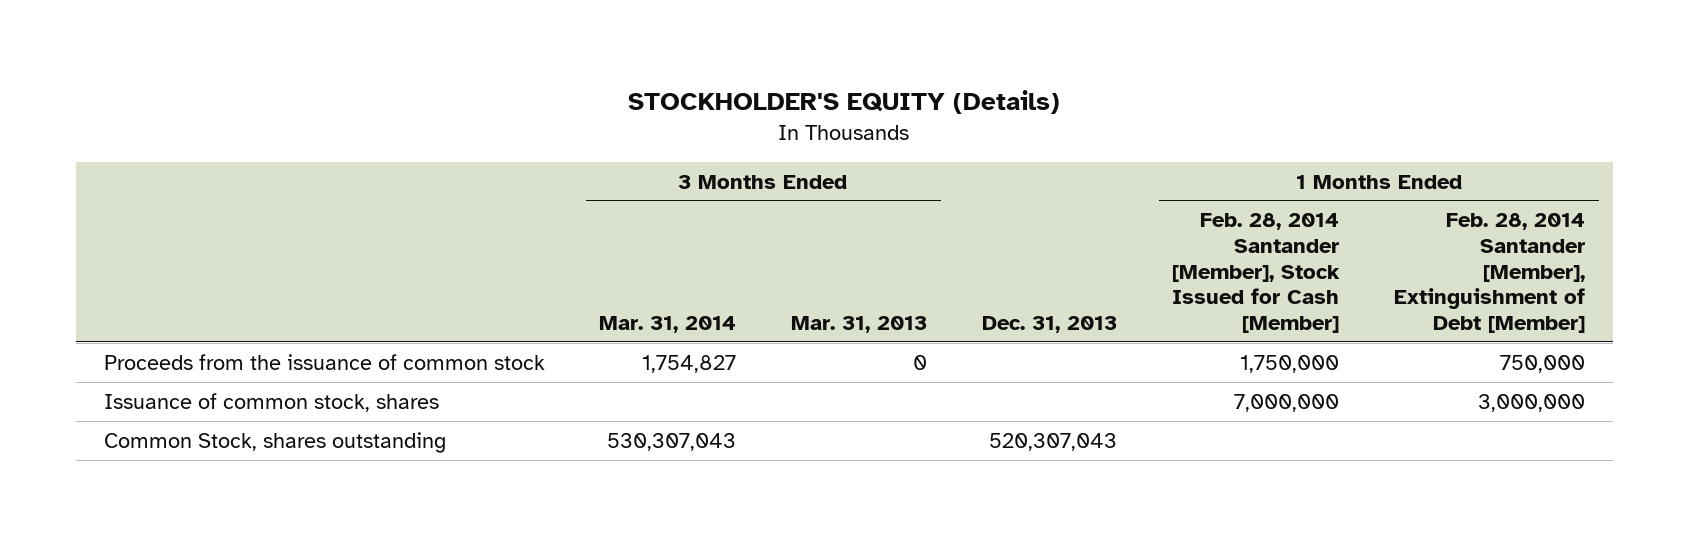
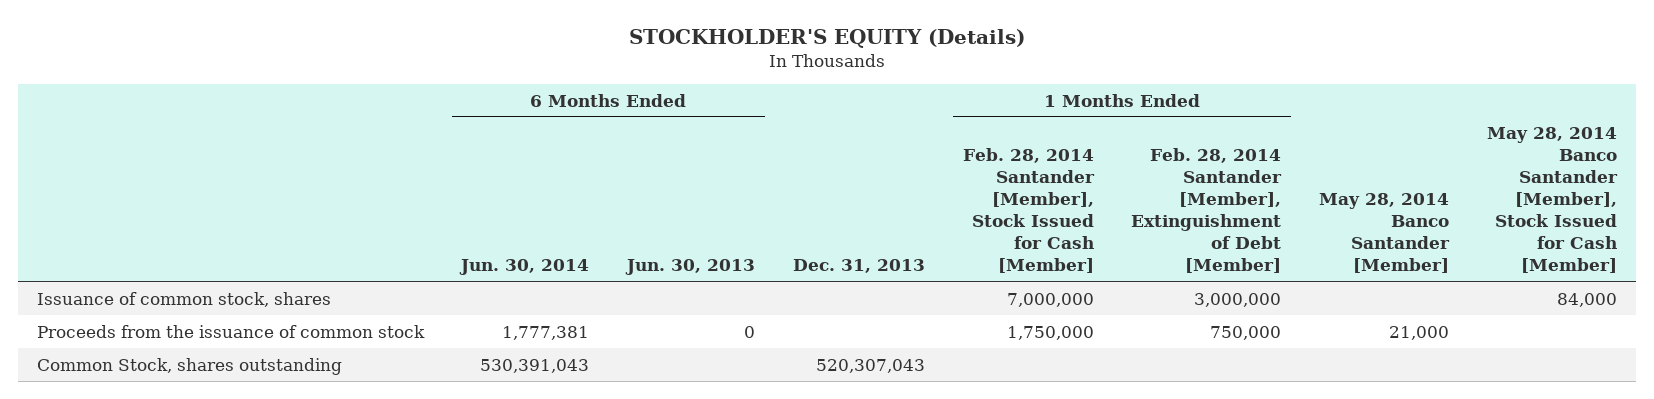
- | 3 Months Ended Mar. 31, 2014 | 3 Months Ended Mar. 31, 2013 | Dec. 31, 2013 | 1 Months Ended Feb. 28, 2014 Santander [Member], Stock Issued for Cash [Member] | 1 Months Ended Feb. 28, 2014 Santander [Member], Extinguishment of Debt [Member]
+ | 6 Months Ended Jun. 30, 2014 | 6 Months Ended Jun. 30, 2013 | Dec. 31, 2013 | 1 Months Ended Feb. 28, 2014 Santander [Member], Stock Issued for Cash [Member] | 1 Months Ended Feb. 28, 2014 Santander [Member], Extinguishment of Debt [Member] | May 28, 2014 Banco Santander [Member] | May 28, 2014 Banco Santander [Member], Stock Issued for Cash [Member]
moved down: Proceeds from the issuance of common stock | 1,777,381 | 0 | | 1,750,000 | 750,000 | 21,000 |

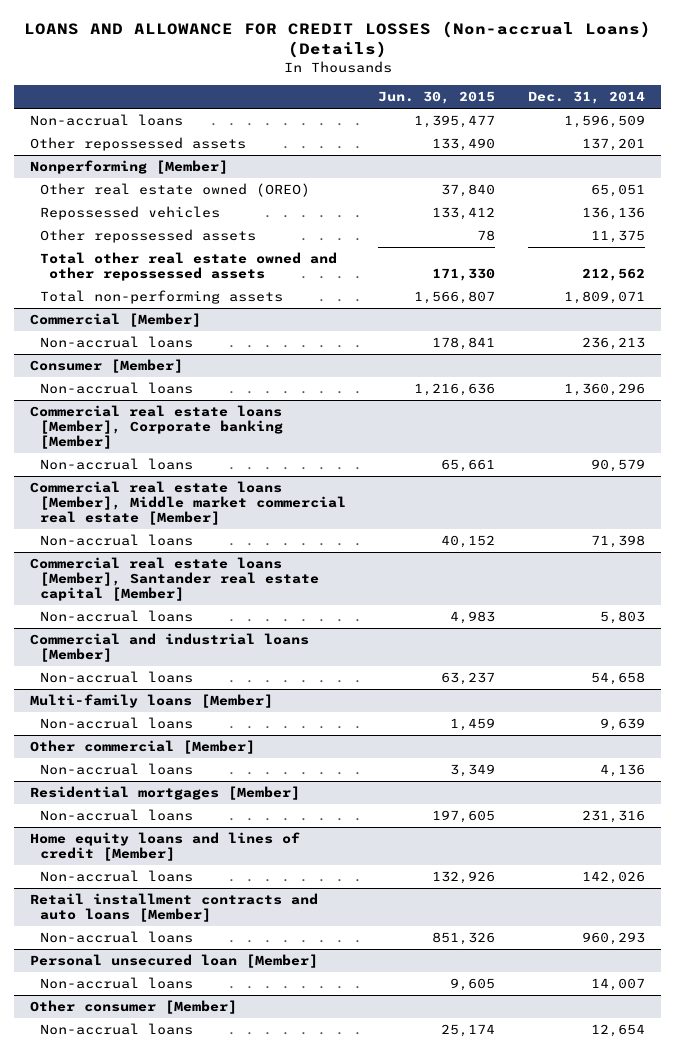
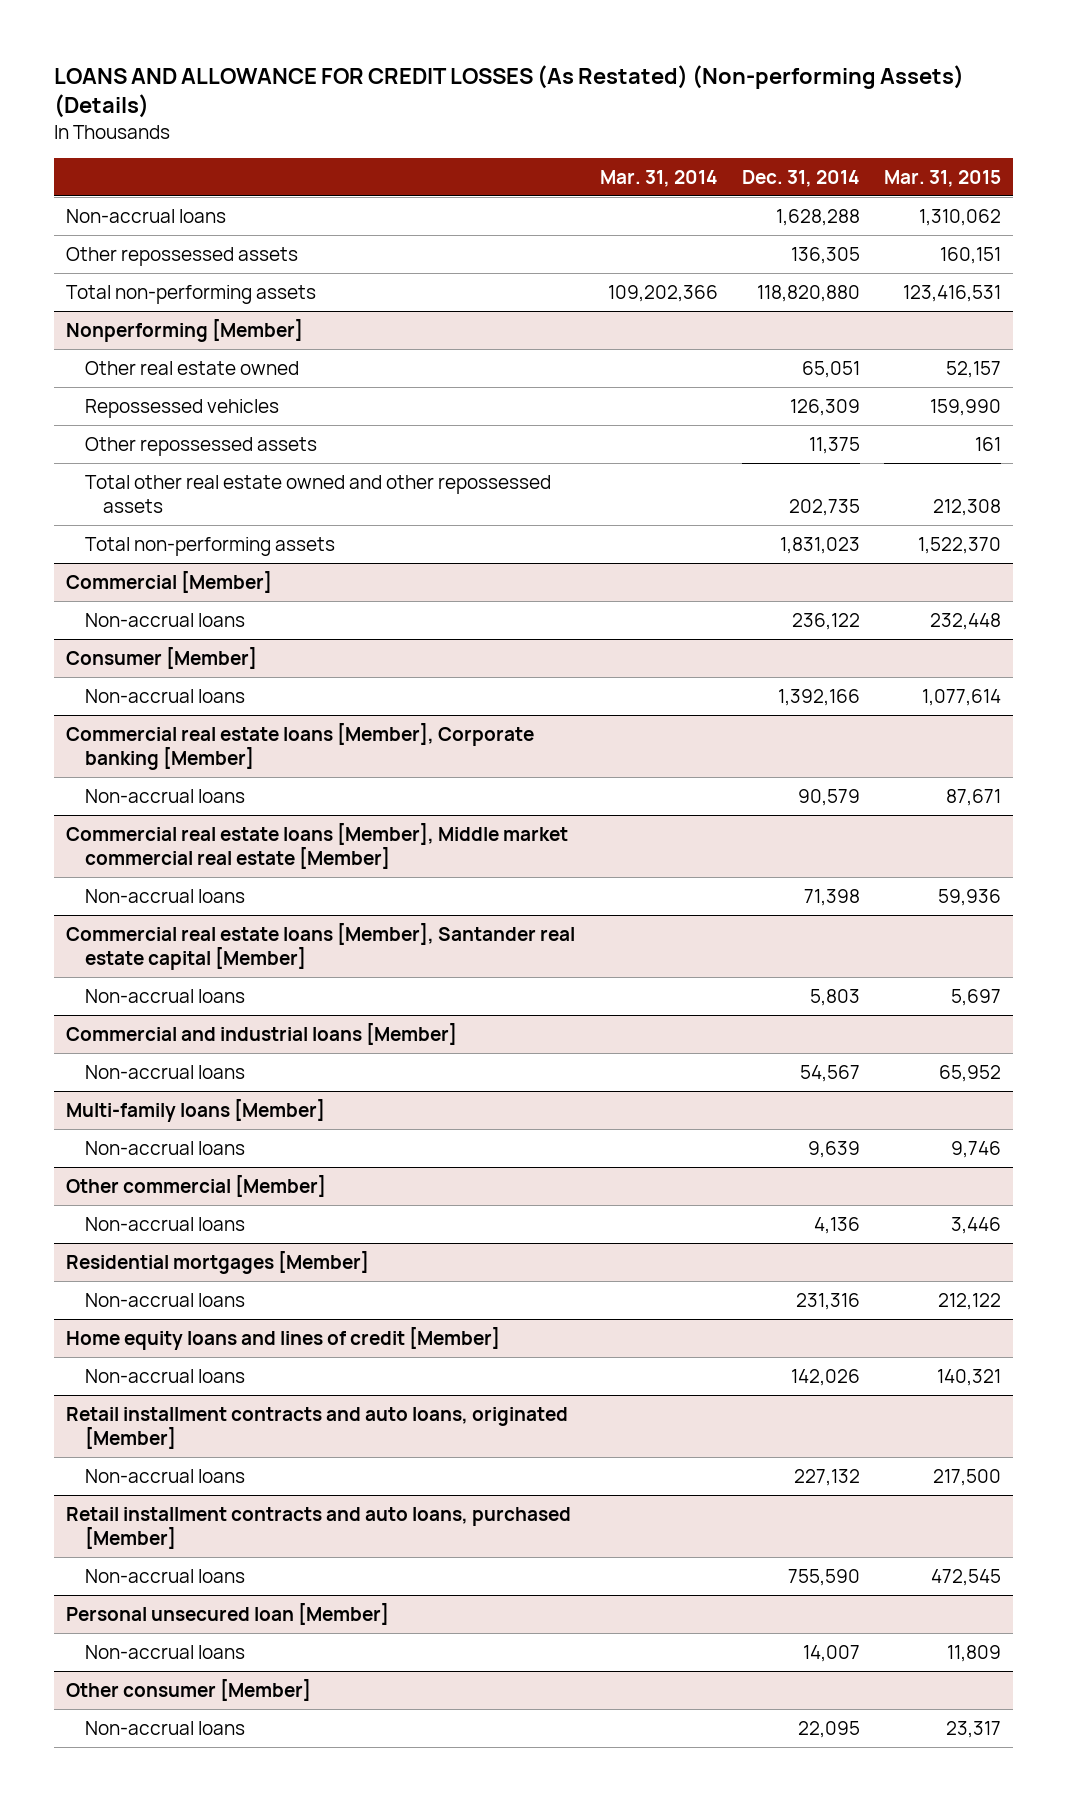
- LOANS AND ALLOWANCE FOR CREDIT LOSSES (Non-accrual Loans) (Details)
+ LOANS AND ALLOWANCE FOR CREDIT LOSSES (As Restated) (Non-performing Assets) (Details)
- | Jun. 30, 2015 | Dec. 31, 2014
+ | Mar. 31, 2014 | Dec. 31, 2014 | Mar. 31, 2015
- Non-accrual loans | 1,395,477 | 1,596,509
- Other repossessed assets | 133,490 | 137,201
+ Non-accrual loans | | 1,628,288 | 1,310,062
+ Other repossessed assets | | 136,305 | 160,151
+ Total non-performing assets | 109,202,366 | 118,820,880 | 123,416,531
@ Nonperforming [Member]
- Other real estate owned (OREO) | 37,840 | 65,051
- Repossessed vehicles | 133,412 | 136,136
+ Other real estate owned | | 65,051 | 52,157
+ Repossessed vehicles | | 126,309 | 159,990
- Total other real estate owned and other repossessed assets | 171,330 | 212,562
- Total non-performing assets | 1,566,807 | 1,809,071
+ Total other real estate owned and other repossessed assets | | 202,735 | 212,308
+ Total non-performing assets | | 1,831,023 | 1,522,370
@ Commercial [Member]
- Non-accrual loans | 178,841 | 236,213
+ Non-accrual loans | | 236,122 | 232,448
@ Consumer [Member]
- Non-accrual loans | 1,216,636 | 1,360,296
+ Non-accrual loans | | 1,392,166 | 1,077,614
@ Commercial and industrial loans [Member]
- Non-accrual loans | 63,237 | 54,658
+ Non-accrual loans | | 54,567 | 65,952
- Retail installment contracts and auto loans [Member]
- Non-accrual loans | 851,326 | 960,293
+ Retail installment contracts and auto loans, originated [Member]
+ Non-accrual loans | | 227,132 | 217,500
+ Retail installment contracts and auto loans, purchased [Member]
+ Non-accrual loans | | 755,590 | 472,545
@ Other consumer [Member]
- Non-accrual loans | 25,174 | 12,654
+ Non-accrual loans | | 22,095 | 23,317

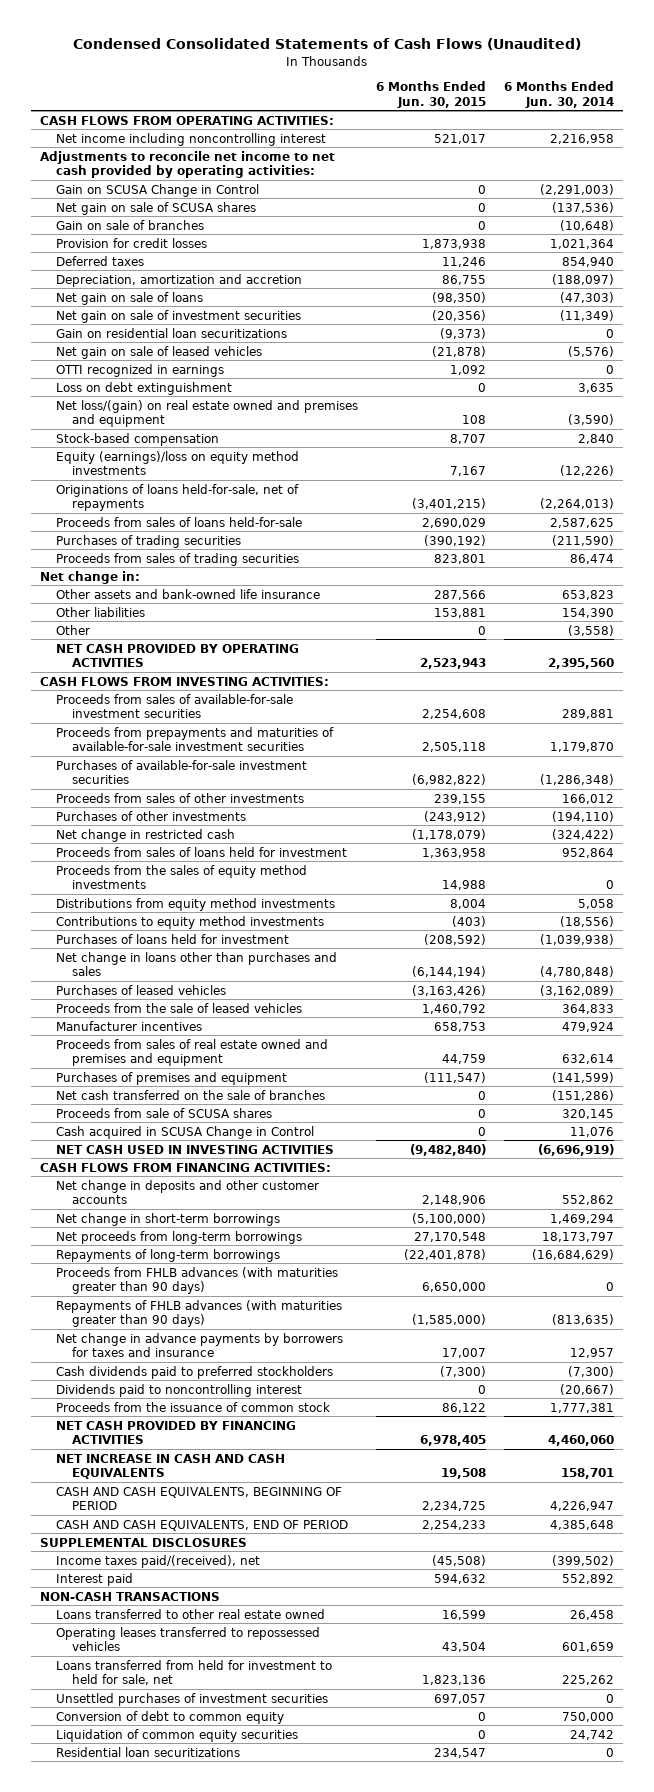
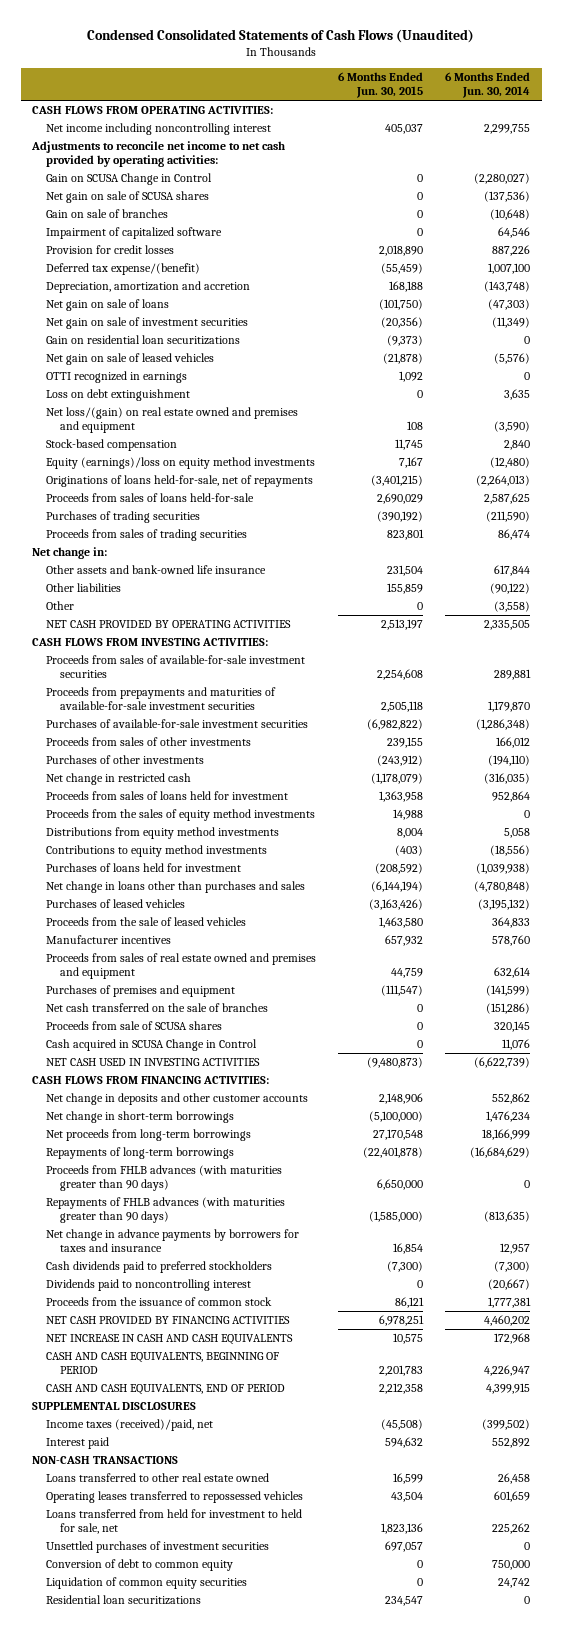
- Net income including noncontrolling interest | 521,017 | 2,216,958
+ Net income including noncontrolling interest | 405,037 | 2,299,755
- Gain on SCUSA Change in Control | 0 | (2,291,003)
+ Gain on SCUSA Change in Control | 0 | (2,280,027)
- Provision for credit losses | 1,873,938 | 1,021,364
- Deferred taxes | 11,246 | 854,940
- Depreciation, amortization and accretion | 86,755 | (188,097)
- Net gain on sale of loans | (98,350) | (47,303)
+ Impairment of capitalized software | 0 | 64,546
+ Provision for credit losses | 2,018,890 | 887,226
+ Deferred tax expense/(benefit) | (55,459) | 1,007,100
+ Depreciation, amortization and accretion | 168,188 | (143,748)
+ Net gain on sale of loans | (101,750) | (47,303)
- Stock-based compensation | 8,707 | 2,840
- Equity (earnings)/loss on equity method investments | 7,167 | (12,226)
+ Stock-based compensation | 11,745 | 2,840
+ Equity (earnings)/loss on equity method investments | 7,167 | (12,480)
- Other assets and bank-owned life insurance | 287,566 | 653,823
- Other liabilities | 153,881 | 154,390
+ Other assets and bank-owned life insurance | 231,504 | 617,844
+ Other liabilities | 155,859 | (90,122)
- NET CASH PROVIDED BY OPERATING ACTIVITIES | 2,523,943 | 2,395,560
+ NET CASH PROVIDED BY OPERATING ACTIVITIES | 2,513,197 | 2,335,505
- Net change in restricted cash | (1,178,079) | (324,422)
+ Net change in restricted cash | (1,178,079) | (316,035)
- Purchases of leased vehicles | (3,163,426) | (3,162,089)
- Proceeds from the sale of leased vehicles | 1,460,792 | 364,833
- Manufacturer incentives | 658,753 | 479,924
+ Purchases of leased vehicles | (3,163,426) | (3,195,132)
+ Proceeds from the sale of leased vehicles | 1,463,580 | 364,833
+ Manufacturer incentives | 657,932 | 578,760
- NET CASH USED IN INVESTING ACTIVITIES | (9,482,840) | (6,696,919)
+ NET CASH USED IN INVESTING ACTIVITIES | (9,480,873) | (6,622,739)
- Net change in short-term borrowings | (5,100,000) | 1,469,294
- Net proceeds from long-term borrowings | 27,170,548 | 18,173,797
+ Net change in short-term borrowings | (5,100,000) | 1,476,234
+ Net proceeds from long-term borrowings | 27,170,548 | 18,166,999
- Net change in advance payments by borrowers for taxes and insurance | 17,007 | 12,957
+ Net change in advance payments by borrowers for taxes and insurance | 16,854 | 12,957
- Proceeds from the issuance of common stock | 86,122 | 1,777,381
- NET CASH PROVIDED BY FINANCING ACTIVITIES | 6,978,405 | 4,460,060
- NET INCREASE IN CASH AND CASH EQUIVALENTS | 19,508 | 158,701
- CASH AND CASH EQUIVALENTS, BEGINNING OF PERIOD | 2,234,725 | 4,226,947
- CASH AND CASH EQUIVALENTS, END OF PERIOD | 2,254,233 | 4,385,648
+ Proceeds from the issuance of common stock | 86,121 | 1,777,381
+ NET CASH PROVIDED BY FINANCING ACTIVITIES | 6,978,251 | 4,460,202
+ NET INCREASE IN CASH AND CASH EQUIVALENTS | 10,575 | 172,968
+ CASH AND CASH EQUIVALENTS, BEGINNING OF PERIOD | 2,201,783 | 4,226,947
+ CASH AND CASH EQUIVALENTS, END OF PERIOD | 2,212,358 | 4,399,915
- Income taxes paid/(received), net | (45,508) | (399,502)
+ Income taxes (received)/paid, net | (45,508) | (399,502)

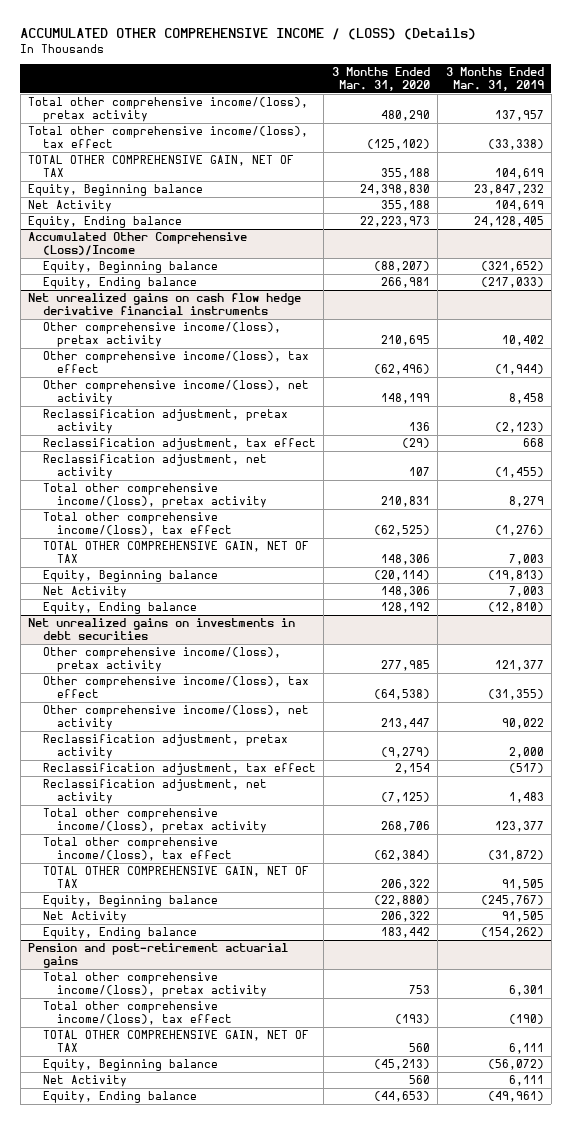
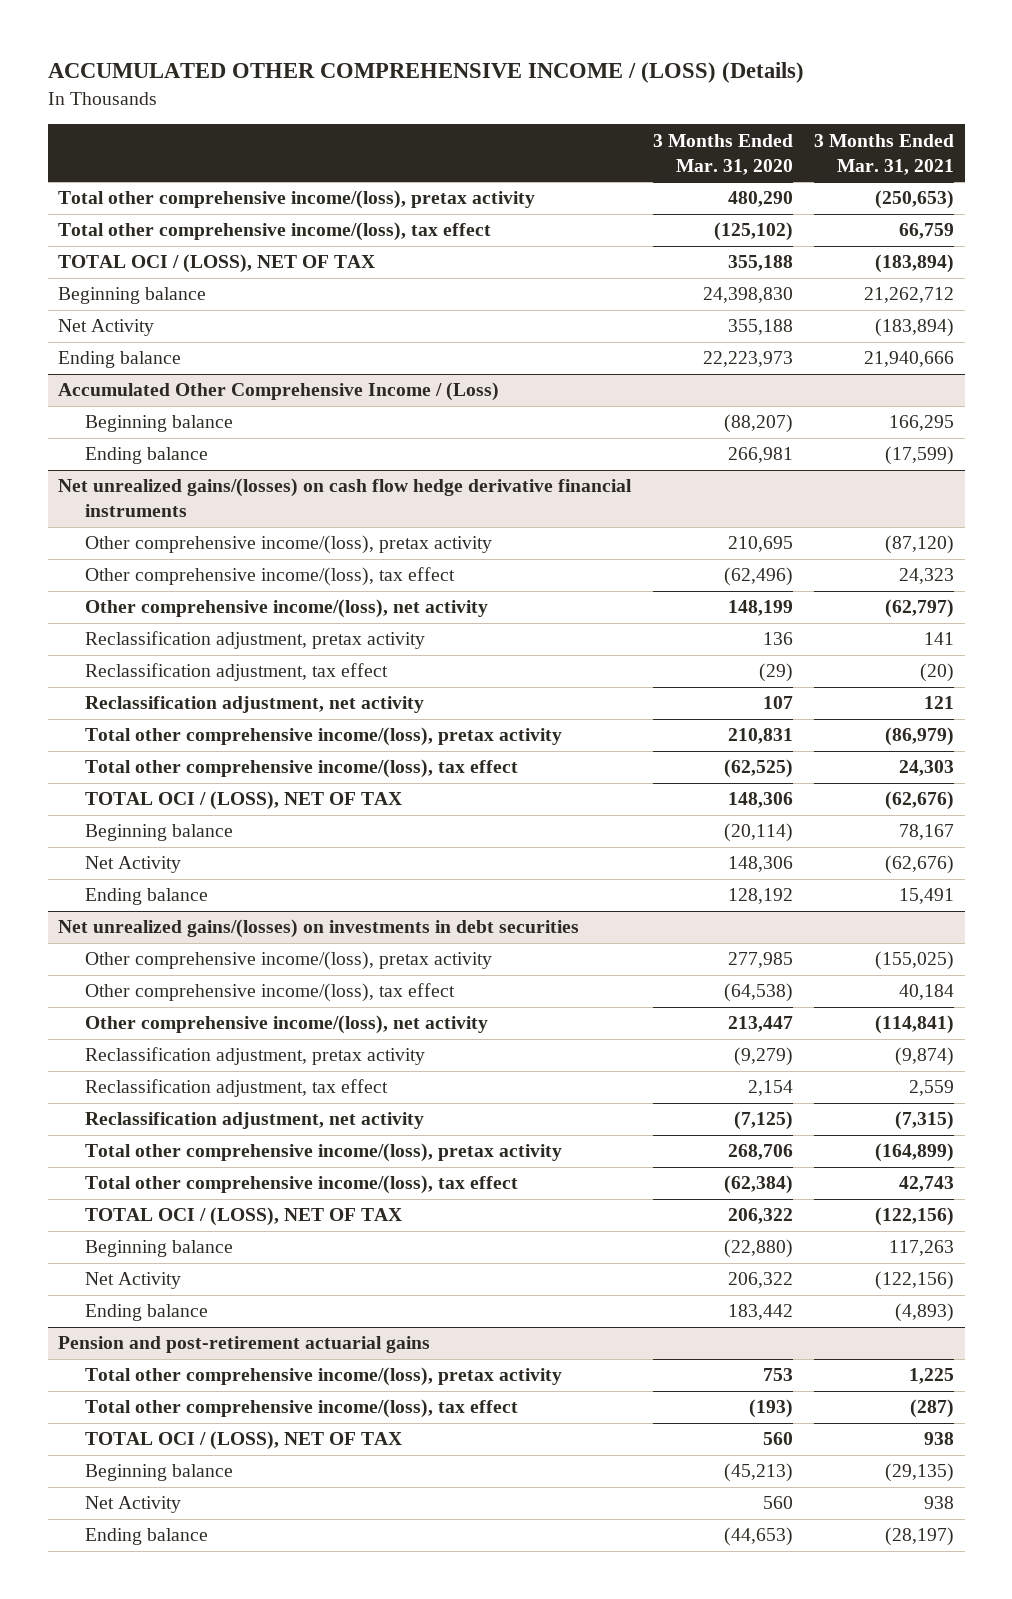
- | 3 Months Ended Mar. 31, 2020 | 3 Months Ended Mar. 31, 2019
+ | 3 Months Ended Mar. 31, 2020 | 3 Months Ended Mar. 31, 2021
- TOTAL OTHER COMPREHENSIVE GAIN, NET OF TAX | 355,188 | 104,619
- Equity, Beginning balance | 24,398,830 | 23,847,232
+ TOTAL OCI / (LOSS), NET OF TAX | 355,188 | (183,894)
+ Beginning balance | 24,398,830 | 21,262,712
- Equity, Ending balance | 22,223,973 | 24,128,405
- Accumulated Other Comprehensive (Loss)/Income
- Equity, Beginning balance | (88,207) | (321,652)
- Equity, Ending balance | 266,981 | (217,033)
- Net unrealized gains on cash flow hedge derivative financial instruments
+ Ending balance | 22,223,973 | 21,940,666
+ Accumulated Other Comprehensive Income / (Loss)
+ Beginning balance | (88,207) | 166,295
+ Ending balance | 266,981 | (17,599)
+ Net unrealized gains/(losses) on cash flow hedge derivative financial instruments
- TOTAL OTHER COMPREHENSIVE GAIN, NET OF TAX | 148,306 | 7,003
- Equity, Beginning balance | (20,114) | (19,813)
+ TOTAL OCI / (LOSS), NET OF TAX | 148,306 | (62,676)
+ Beginning balance | (20,114) | 78,167
- Equity, Ending balance | 128,192 | (12,810)
- Net unrealized gains on investments in debt securities
+ Ending balance | 128,192 | 15,491
+ Net unrealized gains/(losses) on investments in debt securities
- TOTAL OTHER COMPREHENSIVE GAIN, NET OF TAX | 206,322 | 91,505
- Equity, Beginning balance | (22,880) | (245,767)
+ TOTAL OCI / (LOSS), NET OF TAX | 206,322 | (122,156)
+ Beginning balance | (22,880) | 117,263
- Equity, Ending balance | 183,442 | (154,262)
+ Ending balance | 183,442 | (4,893)
@ Pension and post-retirement actuarial gains
- TOTAL OTHER COMPREHENSIVE GAIN, NET OF TAX | 560 | 6,111
- Equity, Beginning balance | (45,213) | (56,072)
+ TOTAL OCI / (LOSS), NET OF TAX | 560 | 938
+ Beginning balance | (45,213) | (29,135)
- Equity, Ending balance | (44,653) | (49,961)
+ Ending balance | (44,653) | (28,197)

